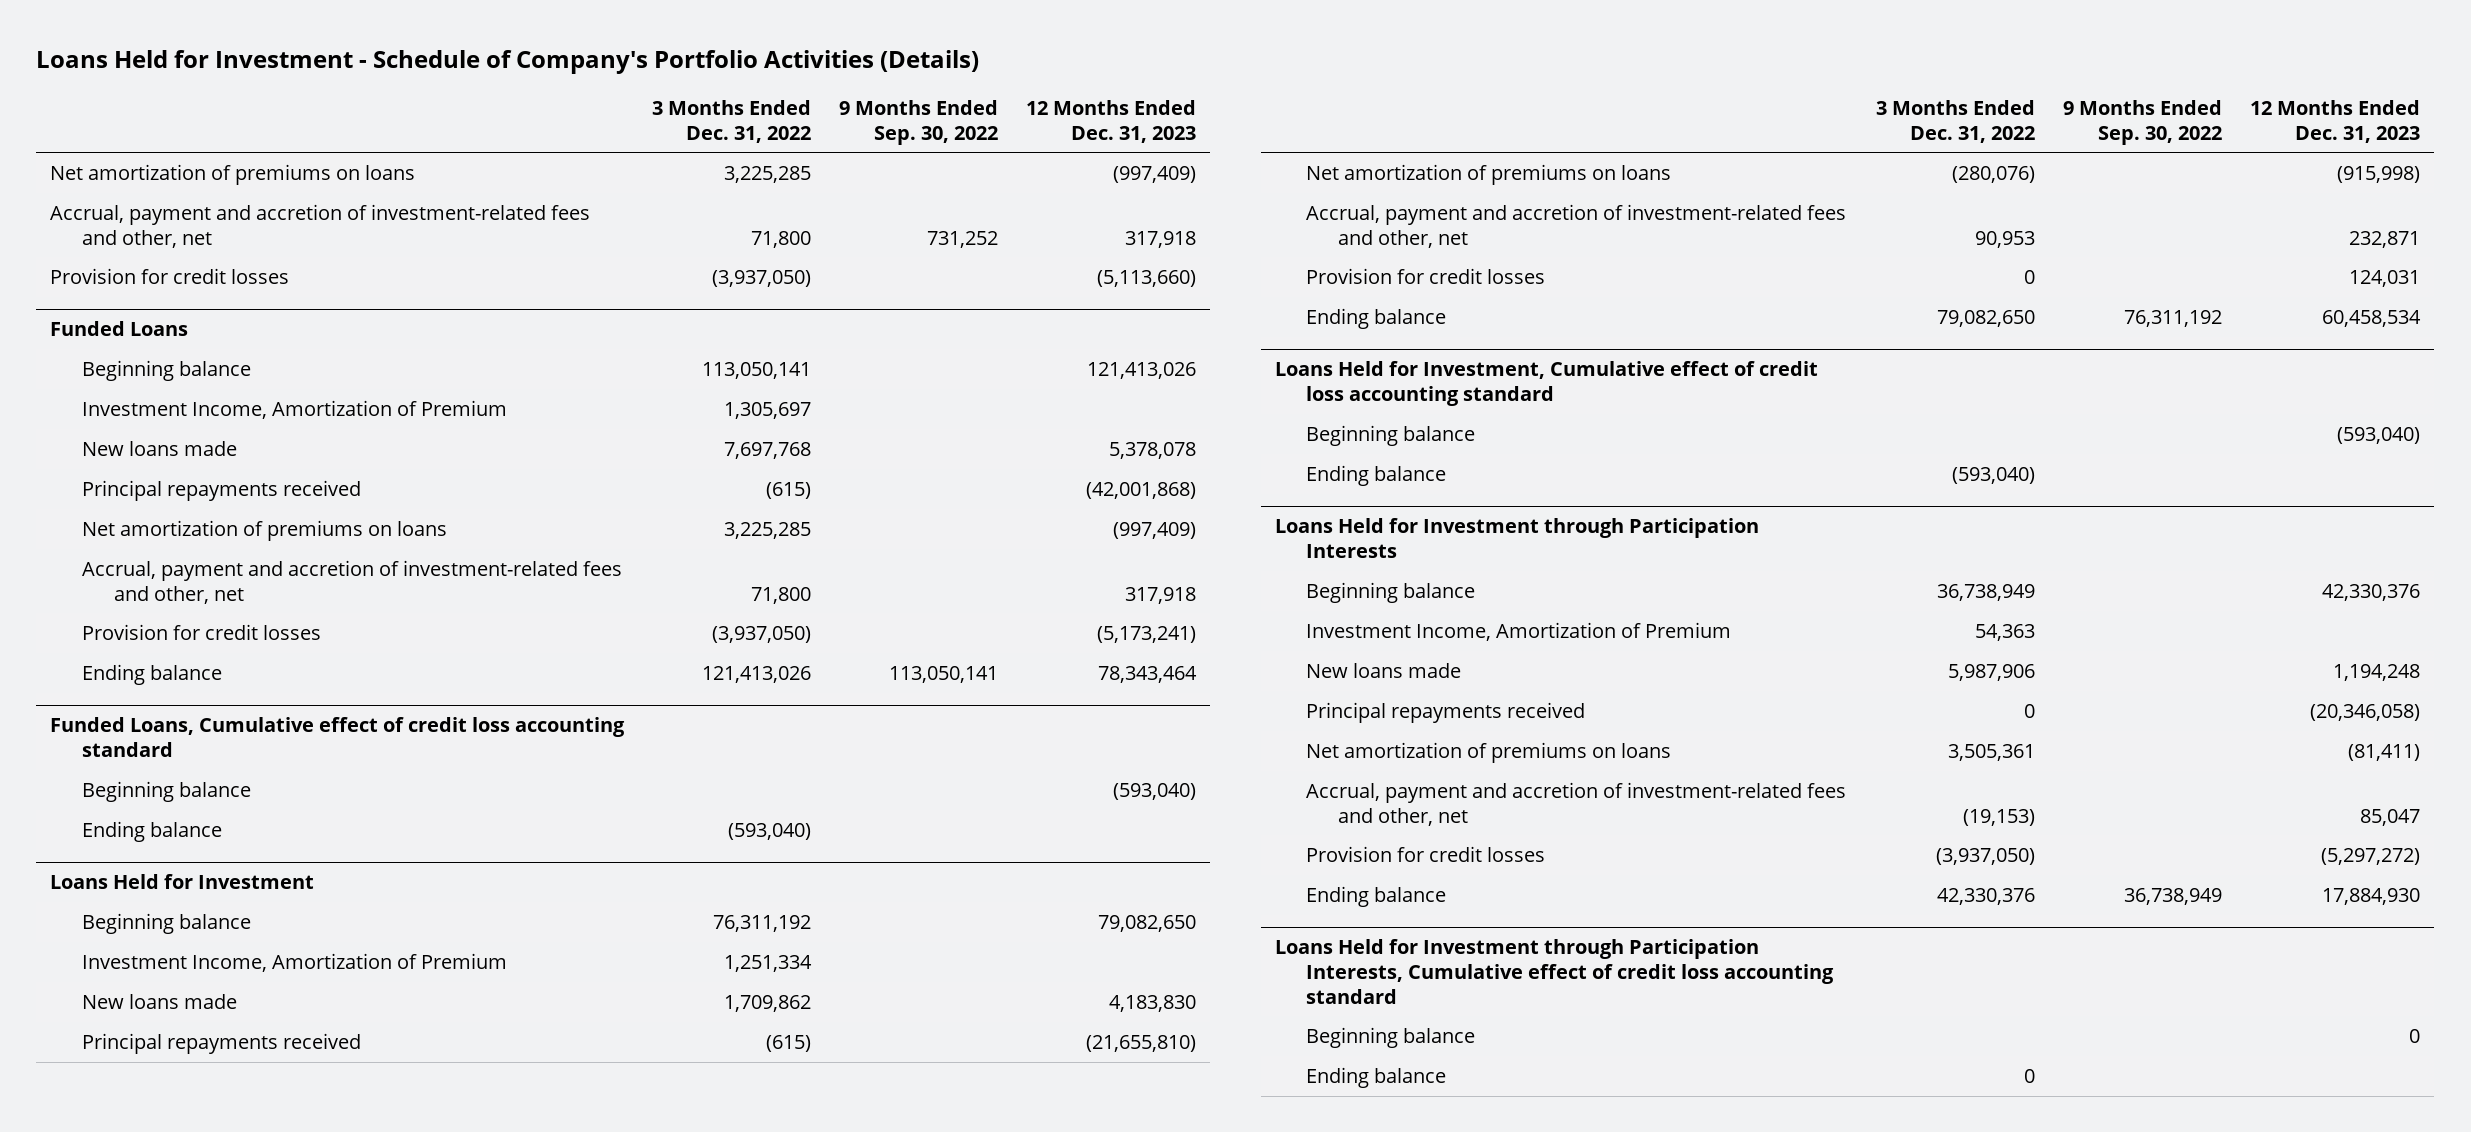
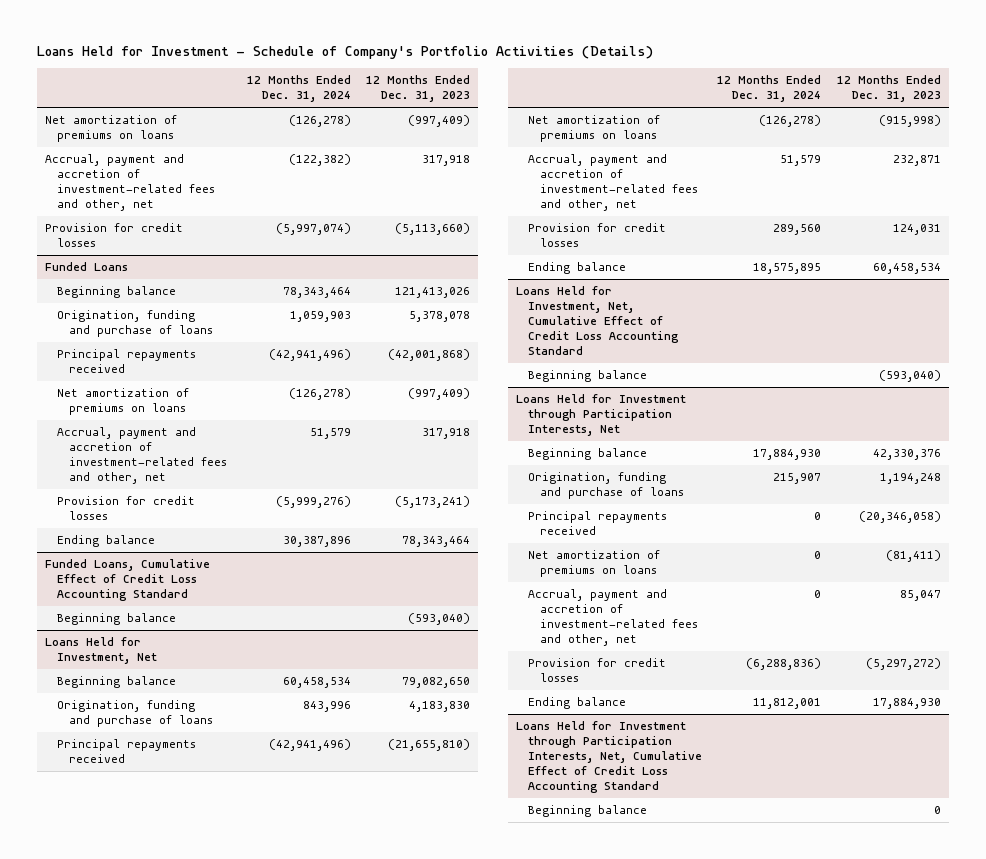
- | 3 Months Ended Dec. 31, 2022 | 9 Months Ended Sep. 30, 2022 | 12 Months Ended Dec. 31, 2023
+ | 12 Months Ended Dec. 31, 2024 | 12 Months Ended Dec. 31, 2023
@ Funded Loans
- Investment Income, Amortization of Premium | 1,305,697 | |
- New loans made | 7,697,768 | | 5,378,078
+ Origination, funding and purchase of loans | 1,059,903 | 5,378,078
- Funded Loans, Cumulative effect of credit loss accounting standard
+ Funded Loans, Cumulative Effect of Credit Loss Accounting Standard
- Ending balance | (593,040) | |
- Loans Held for Investment
+ Loans Held for Investment, Net
- Investment Income, Amortization of Premium | 1,251,334 | |
- New loans made | 1,709,862 | | 4,183,830
+ Origination, funding and purchase of loans | 843,996 | 4,183,830
- Loans Held for Investment, Cumulative effect of credit loss accounting standard
+ Loans Held for Investment, Net, Cumulative Effect of Credit Loss Accounting Standard
- Ending balance | (593,040) | |
- Loans Held for Investment through Participation Interests
+ Loans Held for Investment through Participation Interests, Net
- Investment Income, Amortization of Premium | 54,363 | |
- New loans made | 5,987,906 | | 1,194,248
+ Origination, funding and purchase of loans | 215,907 | 1,194,248
- Loans Held for Investment through Participation Interests, Cumulative effect of credit loss accounting standard
+ Loans Held for Investment through Participation Interests, Net, Cumulative Effect of Credit Loss Accounting Standard
- Ending balance | 0 | |

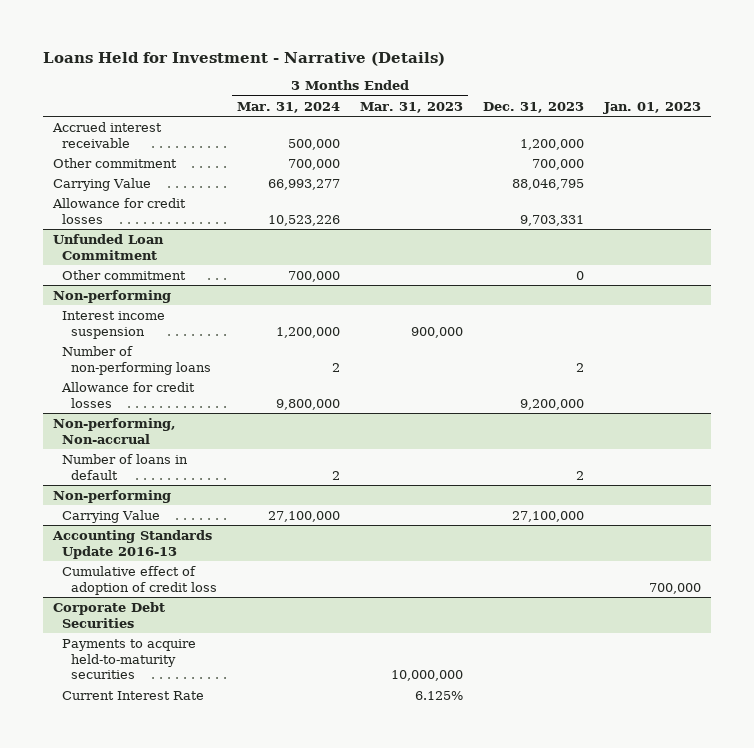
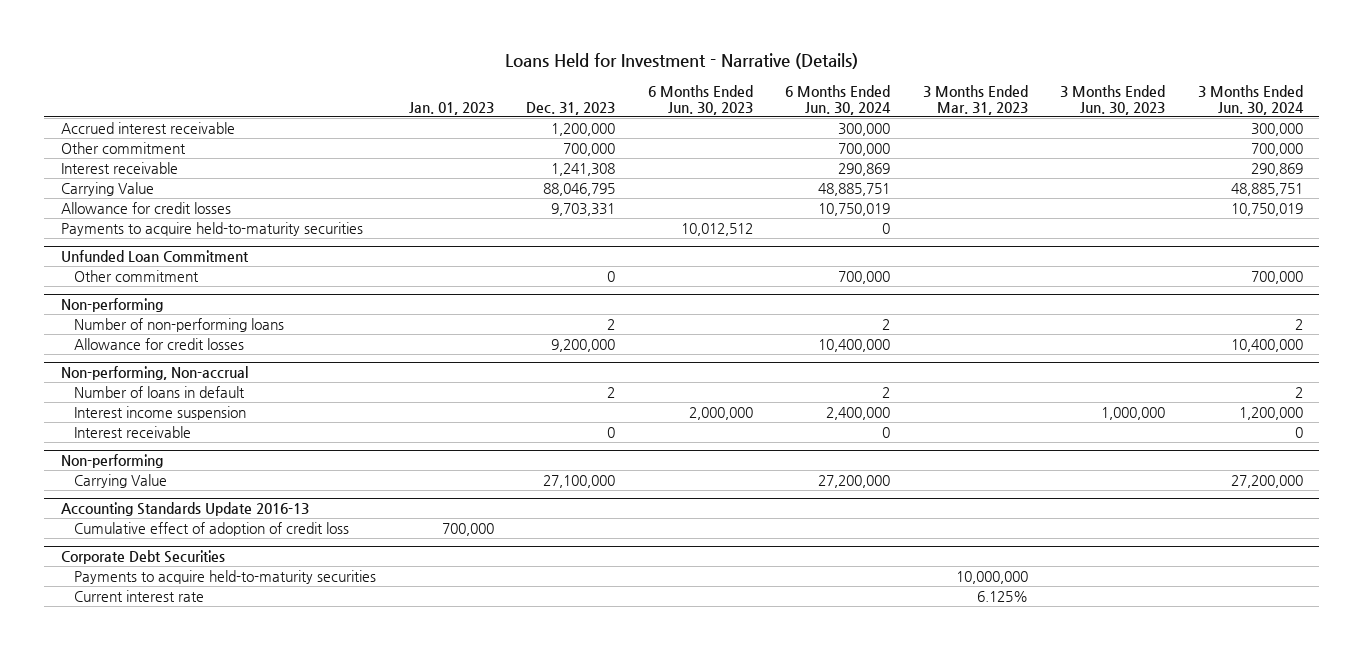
- | 3 Months Ended Mar. 31, 2024 | 3 Months Ended Mar. 31, 2023 | Dec. 31, 2023 | Jan. 01, 2023
+ | Jan. 01, 2023 | Dec. 31, 2023 | 6 Months Ended Jun. 30, 2023 | 6 Months Ended Jun. 30, 2024 | 3 Months Ended Mar. 31, 2023 | 3 Months Ended Jun. 30, 2023 | 3 Months Ended Jun. 30, 2024
+ Interest receivable | | 1,241,308 | | 290,869 | | | 290,869
+ Payments to acquire held-to-maturity securities | | | 10,012,512 | 0 | | |
@ Non-performing
- Interest income suspension | 1,200,000 | 900,000 | |
@ Non-performing, Non-accrual
+ Interest income suspension | | | 2,000,000 | 2,400,000 | | 1,000,000 | 1,200,000
+ Interest receivable | | 0 | | 0 | | | 0
@ Corporate Debt Securities
- Current Interest Rate | | 6.125% | |
+ Current interest rate | | | | | 6.125% | |

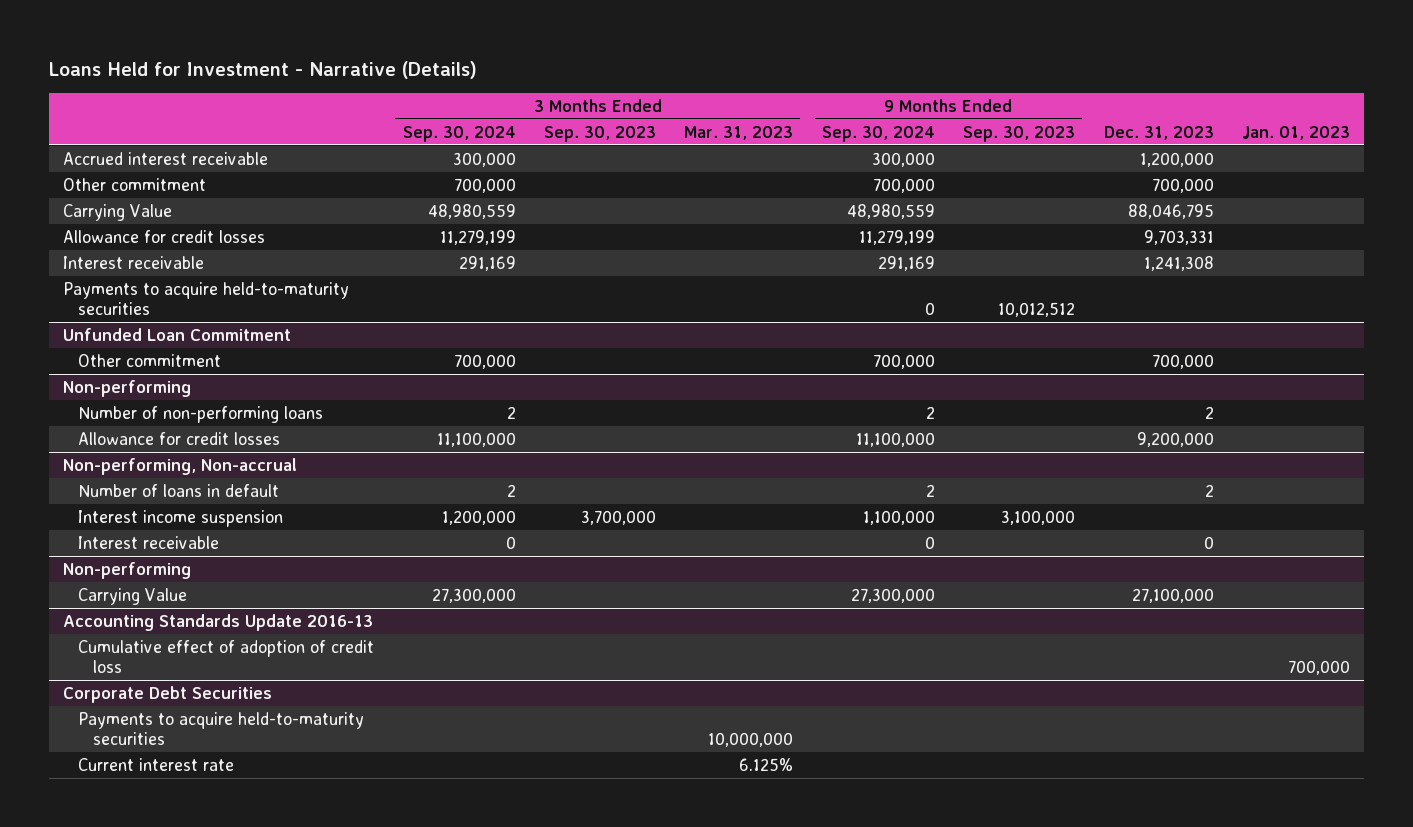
- | Jan. 01, 2023 | Dec. 31, 2023 | 6 Months Ended Jun. 30, 2023 | 6 Months Ended Jun. 30, 2024 | 3 Months Ended Mar. 31, 2023 | 3 Months Ended Jun. 30, 2023 | 3 Months Ended Jun. 30, 2024
+ | 3 Months Ended Sep. 30, 2024 | 3 Months Ended Sep. 30, 2023 | 3 Months Ended Mar. 31, 2023 | 9 Months Ended Sep. 30, 2024 | 9 Months Ended Sep. 30, 2023 | Dec. 31, 2023 | Jan. 01, 2023
moved down: Interest receivable | 291,169 | | | 291,169 | | 1,241,308 |
@ Unfunded Loan Commitment
- Other commitment | | 0 | | 700,000 | | | 700,000
+ Other commitment | 700,000 | | | 700,000 | | 700,000 |

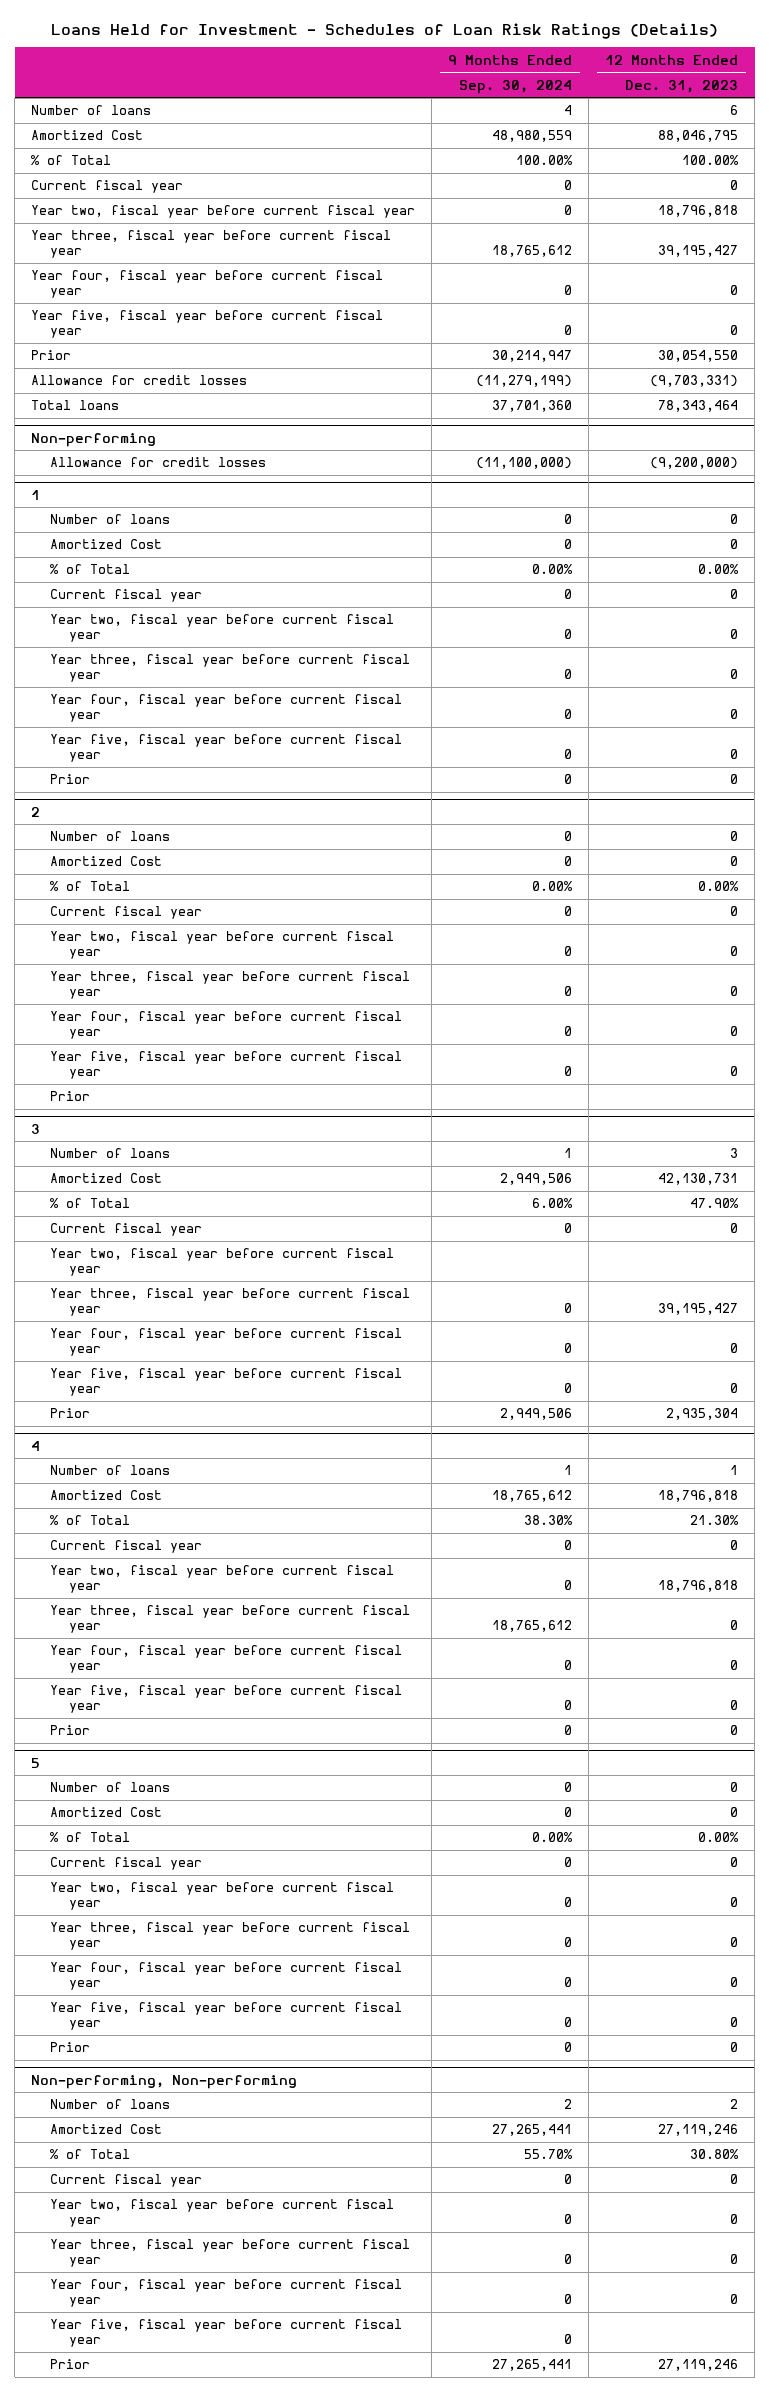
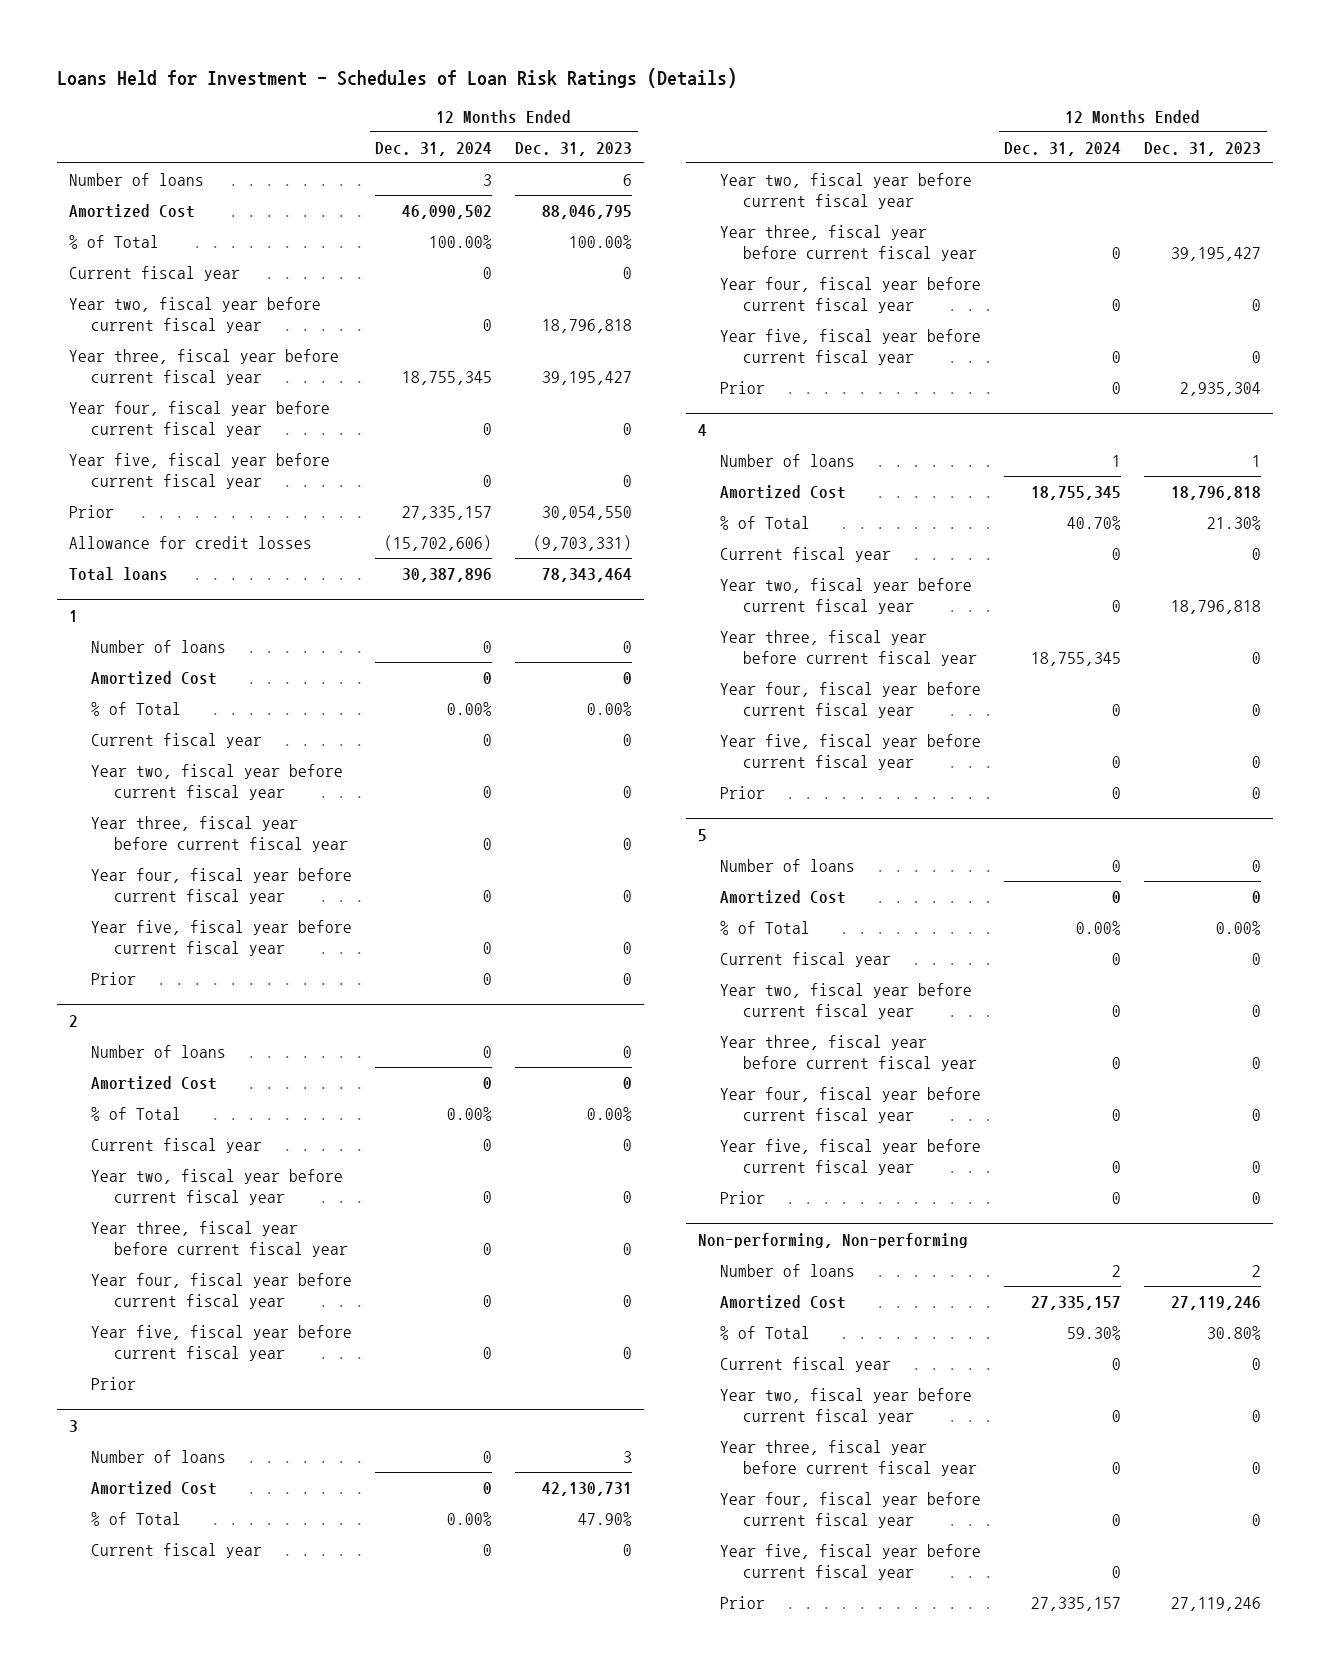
- | 9 Months Ended Sep. 30, 2024 | 12 Months Ended Dec. 31, 2023
+ | 12 Months Ended Dec. 31, 2024 | 12 Months Ended Dec. 31, 2023
- Non-performing
- Allowance for credit losses | (11,100,000) | (9,200,000)

